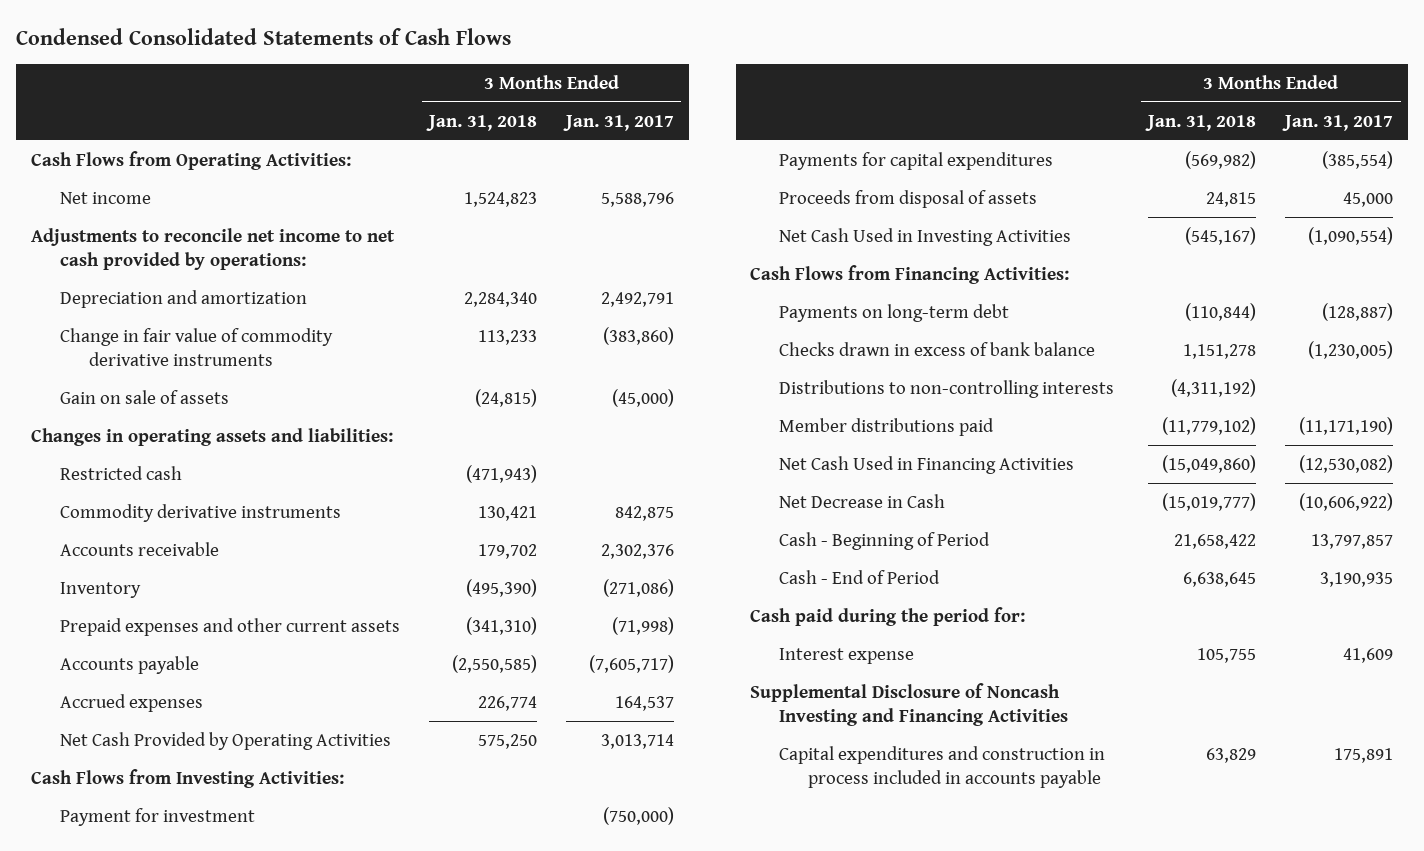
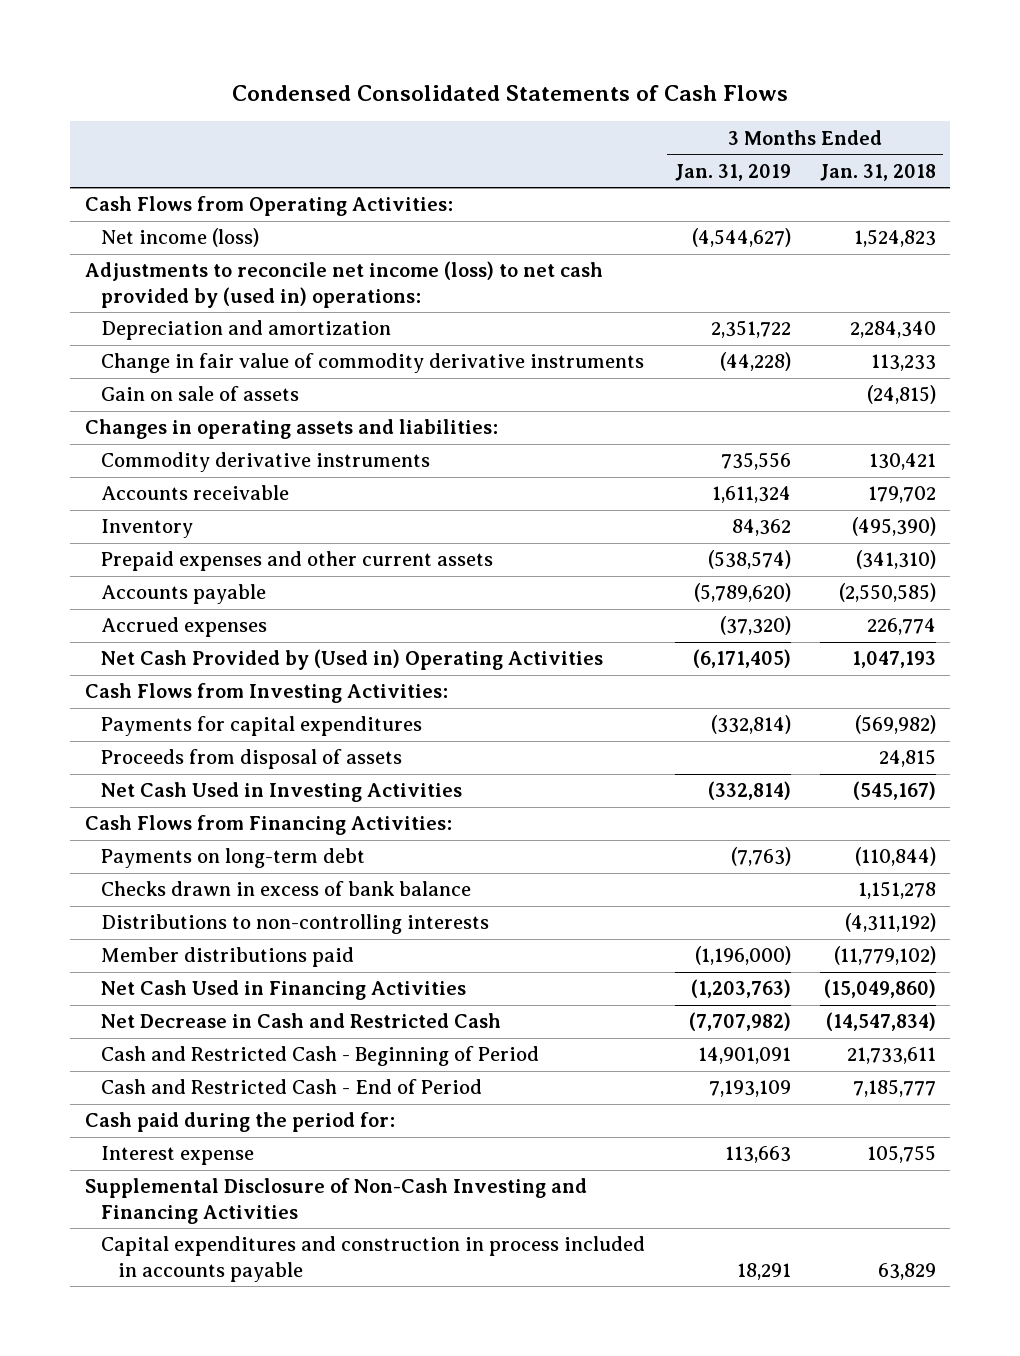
- | 3 Months Ended Jan. 31, 2018 | 3 Months Ended Jan. 31, 2017
+ | 3 Months Ended Jan. 31, 2019 | 3 Months Ended Jan. 31, 2018
- Net income | 1,524,823 | 5,588,796
- Adjustments to reconcile net income to net cash provided by operations:
+ Net income (loss) | (4,544,627) | 1,524,823
+ Adjustments to reconcile net income (loss) to net cash provided by (used in) operations:
- Restricted cash | (471,943) |
- Net Cash Provided by Operating Activities | 575,250 | 3,013,714
+ Net Cash Provided by (Used in) Operating Activities | (6,171,405) | 1,047,193
- Payment for investment | | (750,000)
- Net Decrease in Cash | (15,019,777) | (10,606,922)
- Cash - Beginning of Period | 21,658,422 | 13,797,857
- Cash - End of Period | 6,638,645 | 3,190,935
+ Net Decrease in Cash and Restricted Cash | (7,707,982) | (14,547,834)
+ Cash and Restricted Cash - Beginning of Period | 14,901,091 | 21,733,611
+ Cash and Restricted Cash - End of Period | 7,193,109 | 7,185,777
- Supplemental Disclosure of Noncash Investing and Financing Activities
+ Supplemental Disclosure of Non-Cash Investing and Financing Activities

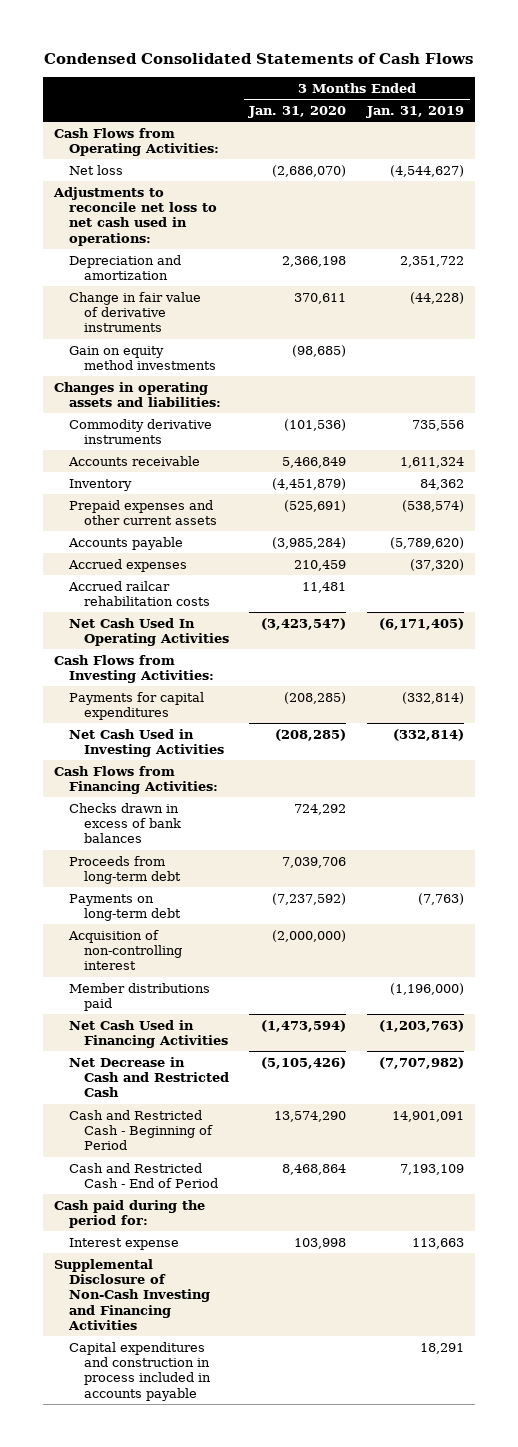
- | 3 Months Ended Jan. 31, 2019 | 3 Months Ended Jan. 31, 2018
+ | 3 Months Ended Jan. 31, 2020 | 3 Months Ended Jan. 31, 2019
- Net income (loss) | (4,544,627) | 1,524,823
- Adjustments to reconcile net income (loss) to net cash provided by (used in) operations:
+ Net loss | (2,686,070) | (4,544,627)
+ Adjustments to reconcile net loss to net cash used in operations:
- Change in fair value of commodity derivative instruments | (44,228) | 113,233
- Gain on sale of assets | | (24,815)
+ Change in fair value of derivative instruments | 370,611 | (44,228)
+ Gain on equity method investments | (98,685) |
- Net Cash Provided by (Used in) Operating Activities | (6,171,405) | 1,047,193
+ Accrued railcar rehabilitation costs | 11,481 |
+ Net Cash Used In Operating Activities | (3,423,547) | (6,171,405)
- Proceeds from disposal of assets | | 24,815
+ Checks drawn in excess of bank balances | 724,292 |
+ Proceeds from long-term debt | 7,039,706 |
- Checks drawn in excess of bank balance | | 1,151,278
- Distributions to non-controlling interests | | (4,311,192)
+ Acquisition of non-controlling interest | (2,000,000) |

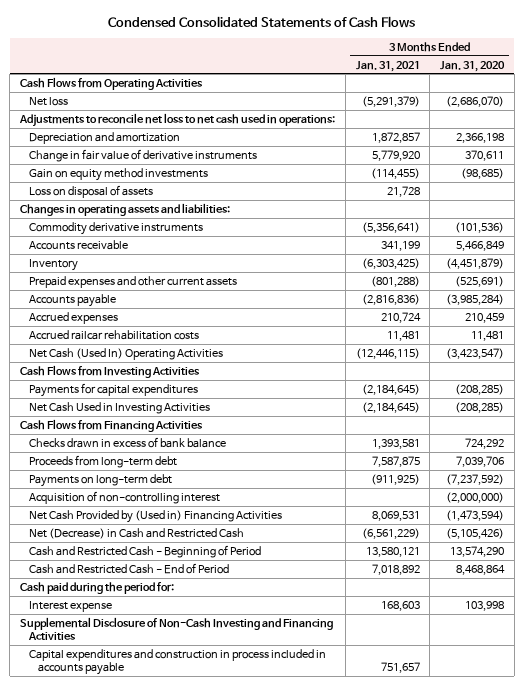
- | 3 Months Ended Jan. 31, 2020 | 3 Months Ended Jan. 31, 2019
+ | 3 Months Ended Jan. 31, 2021 | 3 Months Ended Jan. 31, 2020
- Cash Flows from Operating Activities:
+ Cash Flows from Operating Activities
+ Loss on disposal of assets | 21,728 |
- Net Cash Used In Operating Activities | (3,423,547) | (6,171,405)
- Cash Flows from Investing Activities:
+ Net Cash (Used In) Operating Activities | (12,446,115) | (3,423,547)
+ Cash Flows from Investing Activities
- Cash Flows from Financing Activities:
- Checks drawn in excess of bank balances | 724,292 |
+ Cash Flows from Financing Activities
+ Checks drawn in excess of bank balance | 1,393,581 | 724,292
- Member distributions paid | | (1,196,000)
- Net Cash Used in Financing Activities | (1,473,594) | (1,203,763)
- Net Decrease in Cash and Restricted Cash | (5,105,426) | (7,707,982)
+ Net Cash Provided by (Used in) Financing Activities | 8,069,531 | (1,473,594)
+ Net (Decrease) in Cash and Restricted Cash | (6,561,229) | (5,105,426)

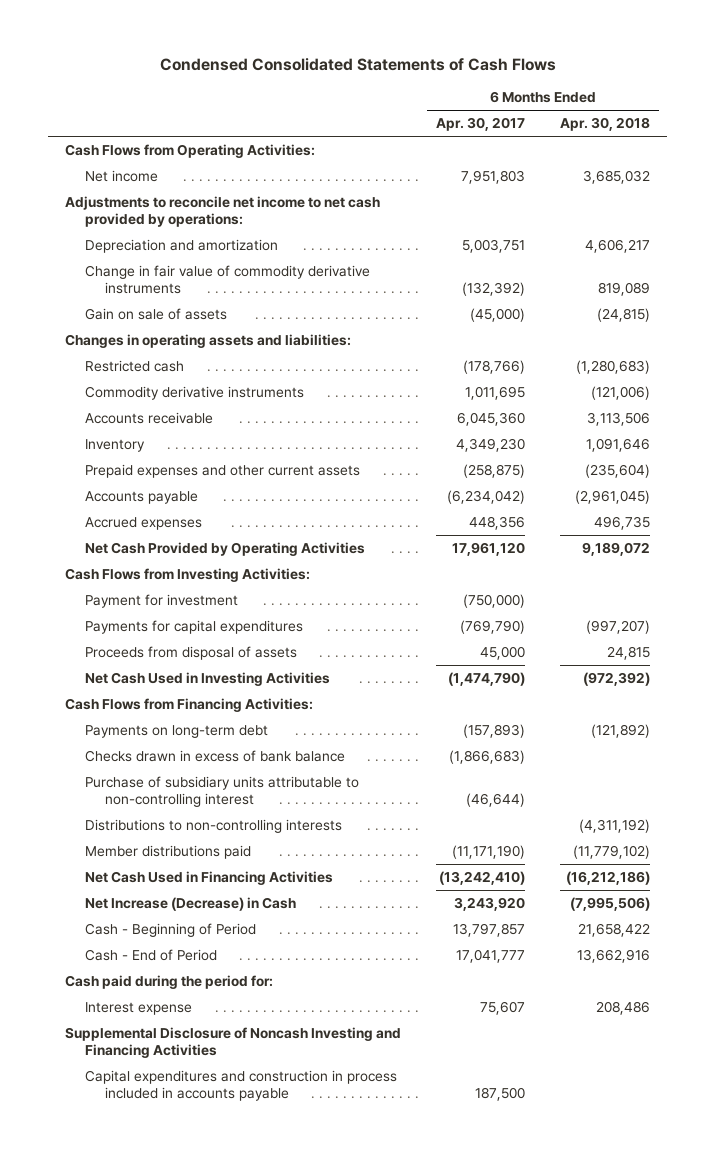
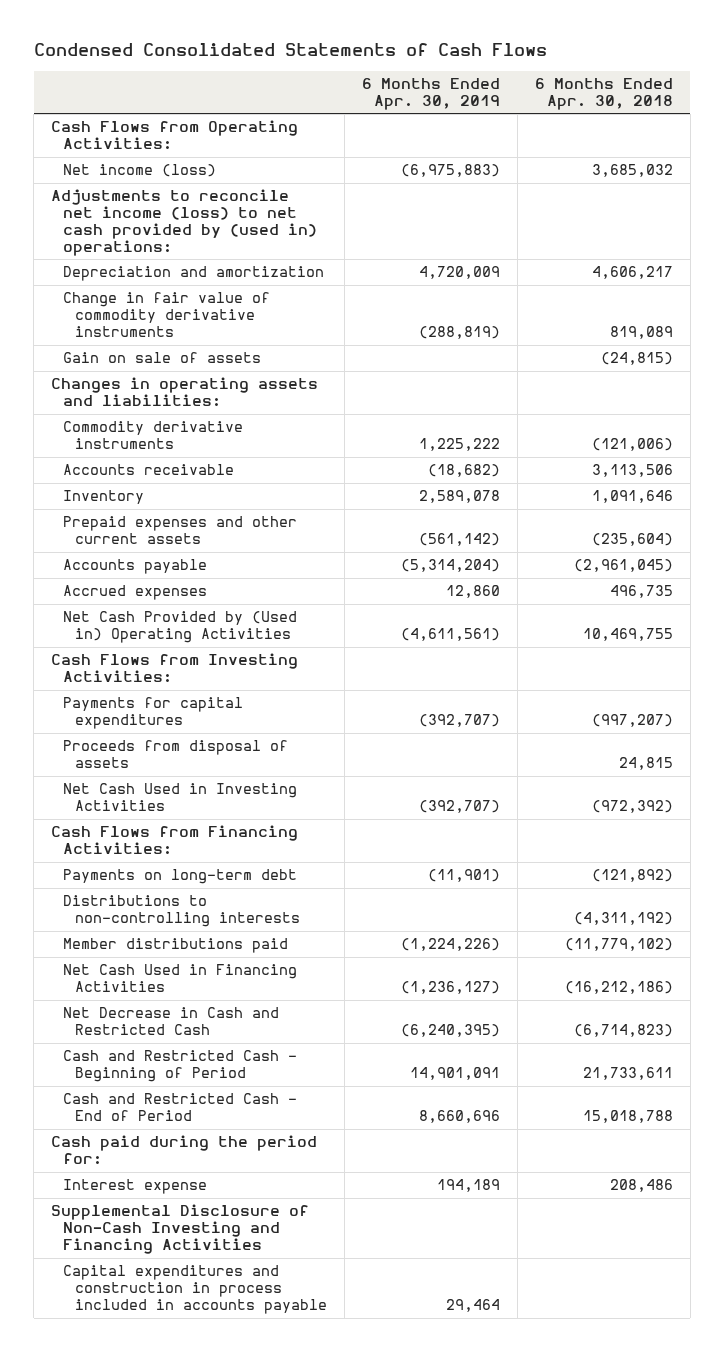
- | 6 Months Ended Apr. 30, 2017 | 6 Months Ended Apr. 30, 2018
+ | 6 Months Ended Apr. 30, 2019 | 6 Months Ended Apr. 30, 2018
- Net income | 7,951,803 | 3,685,032
- Adjustments to reconcile net income to net cash provided by operations:
+ Net income (loss) | (6,975,883) | 3,685,032
+ Adjustments to reconcile net income (loss) to net cash provided by (used in) operations:
- Restricted cash | (178,766) | (1,280,683)
- Net Cash Provided by Operating Activities | 17,961,120 | 9,189,072
+ Net Cash Provided by (Used in) Operating Activities | (4,611,561) | 10,469,755
- Payment for investment | (750,000) |
- Checks drawn in excess of bank balance | (1,866,683) |
- Purchase of subsidiary units attributable to non-controlling interest | (46,644) |
- Net Increase (Decrease) in Cash | 3,243,920 | (7,995,506)
- Cash - Beginning of Period | 13,797,857 | 21,658,422
- Cash - End of Period | 17,041,777 | 13,662,916
+ Net Decrease in Cash and Restricted Cash | (6,240,395) | (6,714,823)
+ Cash and Restricted Cash - Beginning of Period | 14,901,091 | 21,733,611
+ Cash and Restricted Cash - End of Period | 8,660,696 | 15,018,788
- Supplemental Disclosure of Noncash Investing and Financing Activities
+ Supplemental Disclosure of Non-Cash Investing and Financing Activities

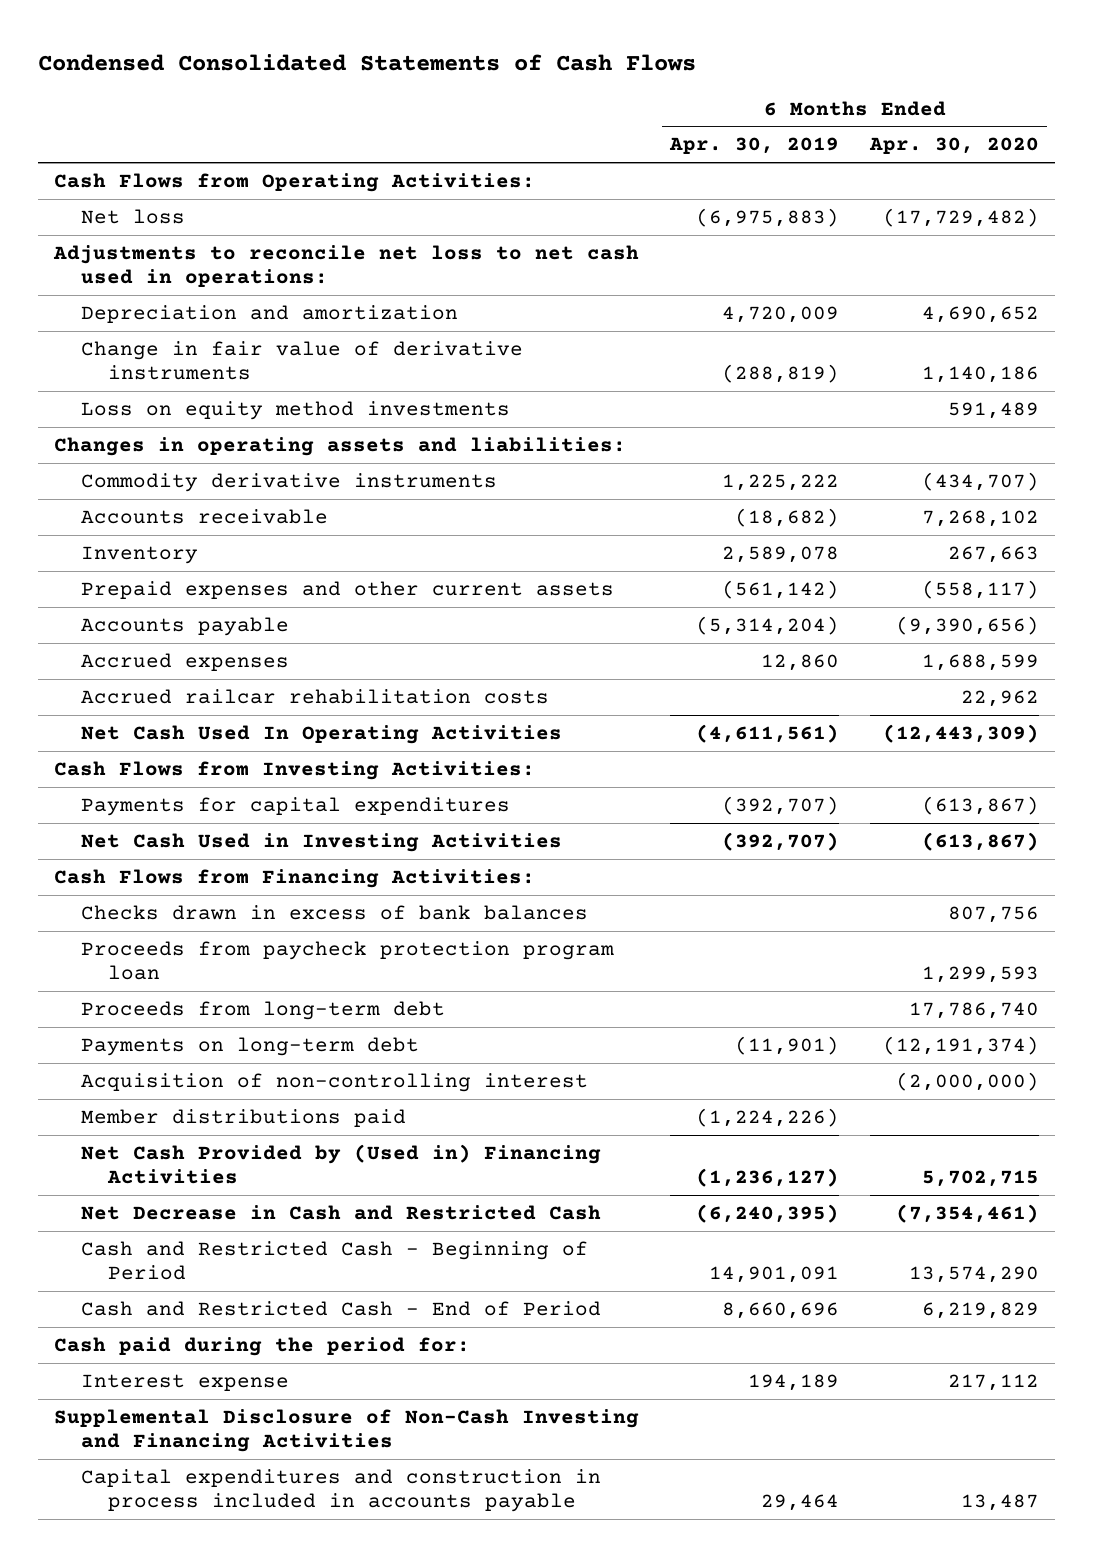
- | 6 Months Ended Apr. 30, 2019 | 6 Months Ended Apr. 30, 2018
+ | 6 Months Ended Apr. 30, 2019 | 6 Months Ended Apr. 30, 2020
- Net income (loss) | (6,975,883) | 3,685,032
- Adjustments to reconcile net income (loss) to net cash provided by (used in) operations:
+ Net loss | (6,975,883) | (17,729,482)
+ Adjustments to reconcile net loss to net cash used in operations:
- Change in fair value of commodity derivative instruments | (288,819) | 819,089
- Gain on sale of assets | | (24,815)
+ Change in fair value of derivative instruments | (288,819) | 1,140,186
+ Loss on equity method investments | | 591,489
- Net Cash Provided by (Used in) Operating Activities | (4,611,561) | 10,469,755
+ Accrued railcar rehabilitation costs | | 22,962
+ Net Cash Used In Operating Activities | (4,611,561) | (12,443,309)
- Proceeds from disposal of assets | | 24,815
+ Checks drawn in excess of bank balances | | 807,756
+ Proceeds from paycheck protection program loan | | 1,299,593
+ Proceeds from long-term debt | | 17,786,740
- Distributions to non-controlling interests | | (4,311,192)
+ Acquisition of non-controlling interest | | (2,000,000)
- Net Cash Used in Financing Activities | (1,236,127) | (16,212,186)
+ Net Cash Provided by (Used in) Financing Activities | (1,236,127) | 5,702,715

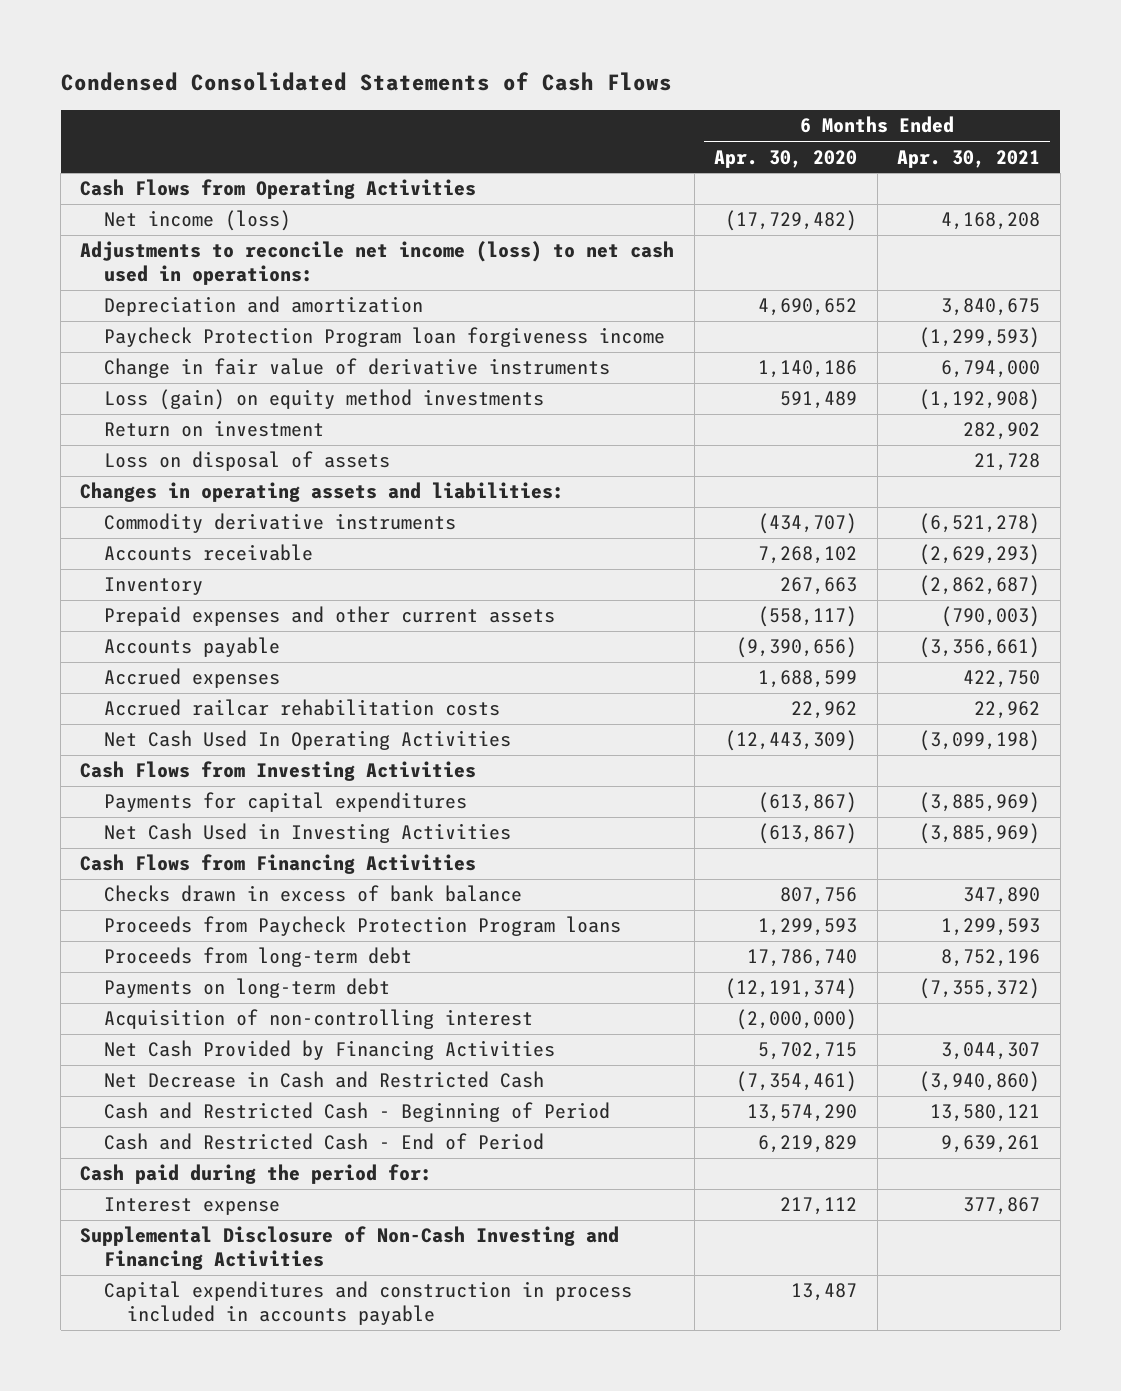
- | 6 Months Ended Apr. 30, 2019 | 6 Months Ended Apr. 30, 2020
+ | 6 Months Ended Apr. 30, 2020 | 6 Months Ended Apr. 30, 2021
- Cash Flows from Operating Activities:
- Net loss | (6,975,883) | (17,729,482)
- Adjustments to reconcile net loss to net cash used in operations:
+ Cash Flows from Operating Activities
+ Net income (loss) | (17,729,482) | 4,168,208
+ Adjustments to reconcile net income (loss) to net cash used in operations:
+ Paycheck Protection Program loan forgiveness income | | (1,299,593)
- Loss on equity method investments | | 591,489
+ Loss (gain) on equity method investments | 591,489 | (1,192,908)
+ Return on investment | | 282,902
+ Loss on disposal of assets | | 21,728
- Cash Flows from Investing Activities:
+ Cash Flows from Investing Activities
- Cash Flows from Financing Activities:
- Checks drawn in excess of bank balances | | 807,756
- Proceeds from paycheck protection program loan | | 1,299,593
+ Cash Flows from Financing Activities
+ Checks drawn in excess of bank balance | 807,756 | 347,890
+ Proceeds from Paycheck Protection Program loans | 1,299,593 | 1,299,593
- Member distributions paid | (1,224,226) |
- Net Cash Provided by (Used in) Financing Activities | (1,236,127) | 5,702,715
+ Net Cash Provided by Financing Activities | 5,702,715 | 3,044,307

